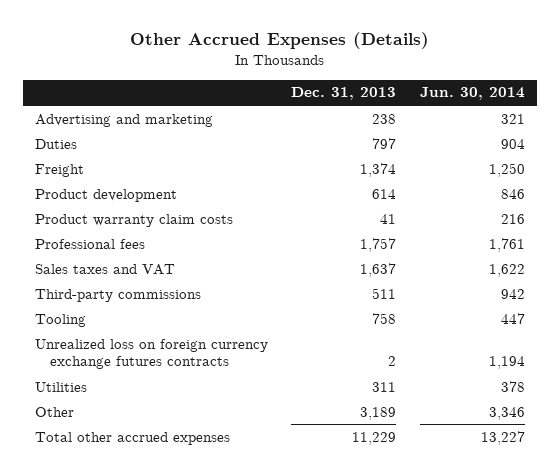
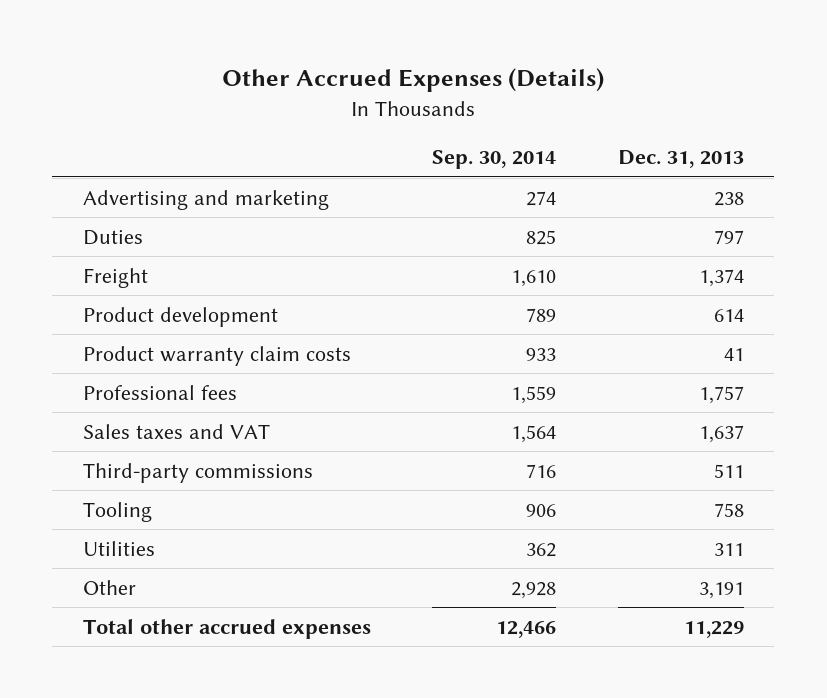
- | Dec. 31, 2013 | Jun. 30, 2014
+ | Sep. 30, 2014 | Dec. 31, 2013
- Unrealized loss on foreign currency exchange futures contracts | 2 | 1,194
- Other | 3,189 | 3,346
+ Other | 2,928 | 3,191

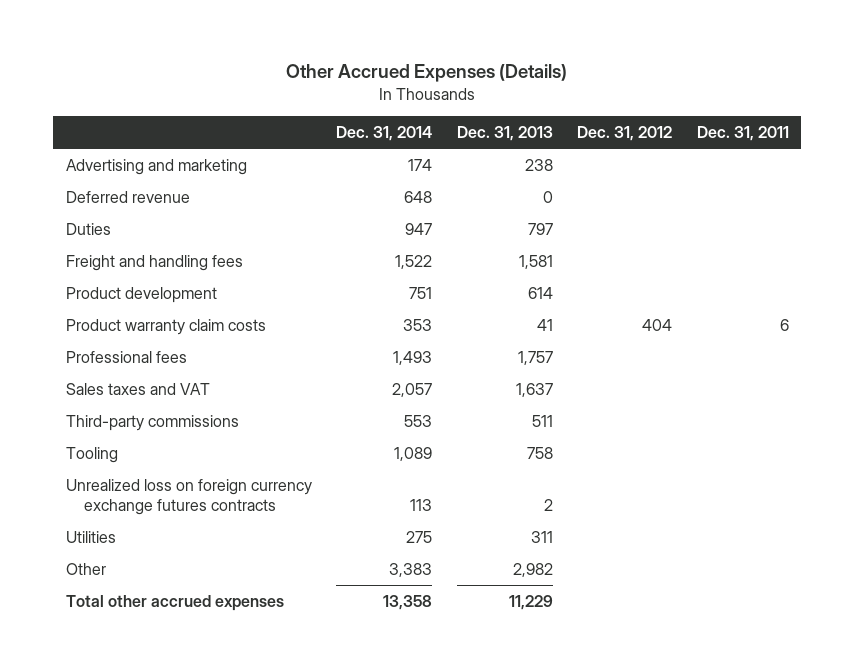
- | Sep. 30, 2014 | Dec. 31, 2013
+ | Dec. 31, 2014 | Dec. 31, 2013 | Dec. 31, 2012 | Dec. 31, 2011
+ Deferred revenue | 648 | 0 | |
- Freight | 1,610 | 1,374
+ Freight and handling fees | 1,522 | 1,581 | |
+ Unrealized loss on foreign currency exchange futures contracts | 113 | 2 | |
- Other | 2,928 | 3,191
+ Other | 3,383 | 2,982 | |

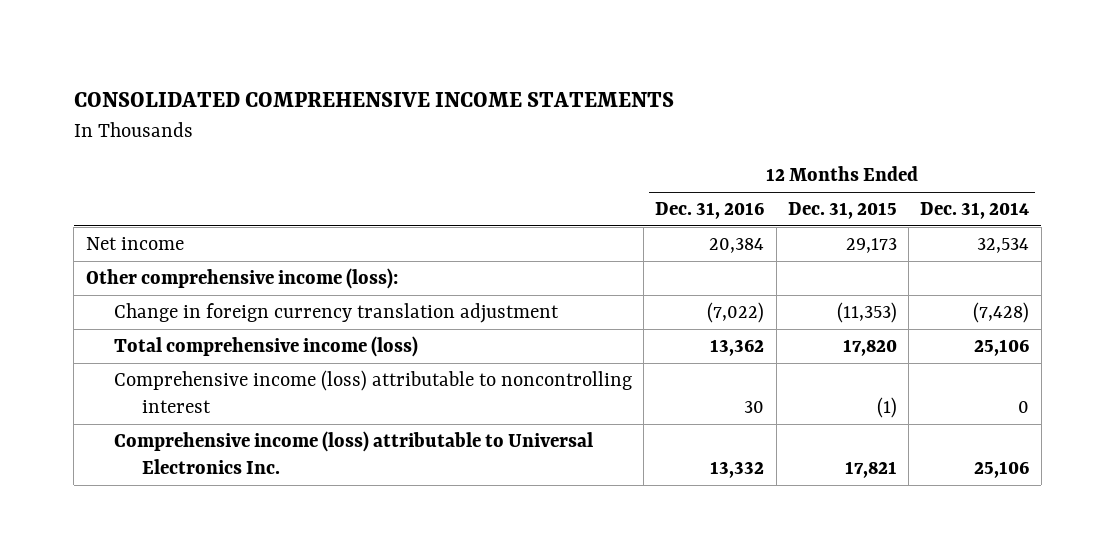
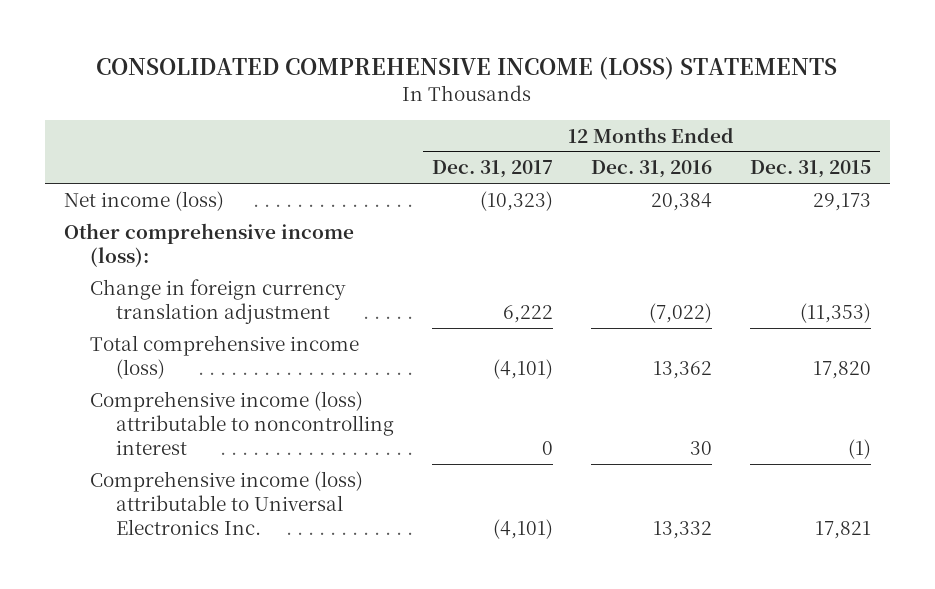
- CONSOLIDATED COMPREHENSIVE INCOME STATEMENTS
+ CONSOLIDATED COMPREHENSIVE INCOME (LOSS) STATEMENTS
- | 12 Months Ended Dec. 31, 2016 | 12 Months Ended Dec. 31, 2015 | 12 Months Ended Dec. 31, 2014
+ | 12 Months Ended Dec. 31, 2017 | 12 Months Ended Dec. 31, 2016 | 12 Months Ended Dec. 31, 2015
- Net income | 20,384 | 29,173 | 32,534
+ Net income (loss) | (10,323) | 20,384 | 29,173

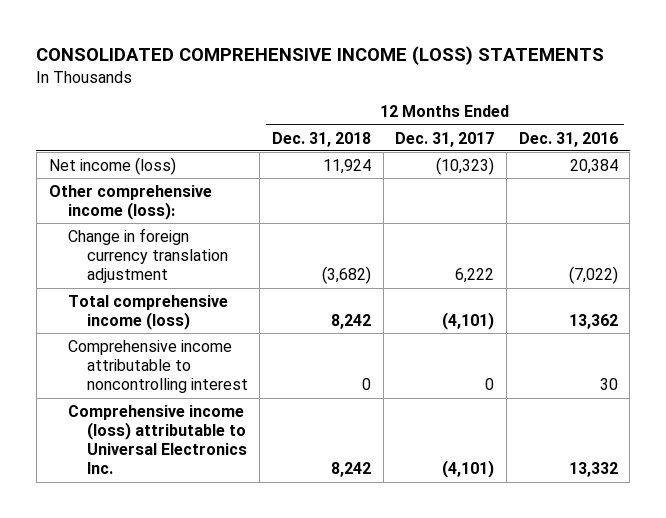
- | 12 Months Ended Dec. 31, 2017 | 12 Months Ended Dec. 31, 2016 | 12 Months Ended Dec. 31, 2015
+ | 12 Months Ended Dec. 31, 2018 | 12 Months Ended Dec. 31, 2017 | 12 Months Ended Dec. 31, 2016
- Comprehensive income (loss) attributable to noncontrolling interest | 0 | 30 | (1)
+ Comprehensive income attributable to noncontrolling interest | 0 | 0 | 30

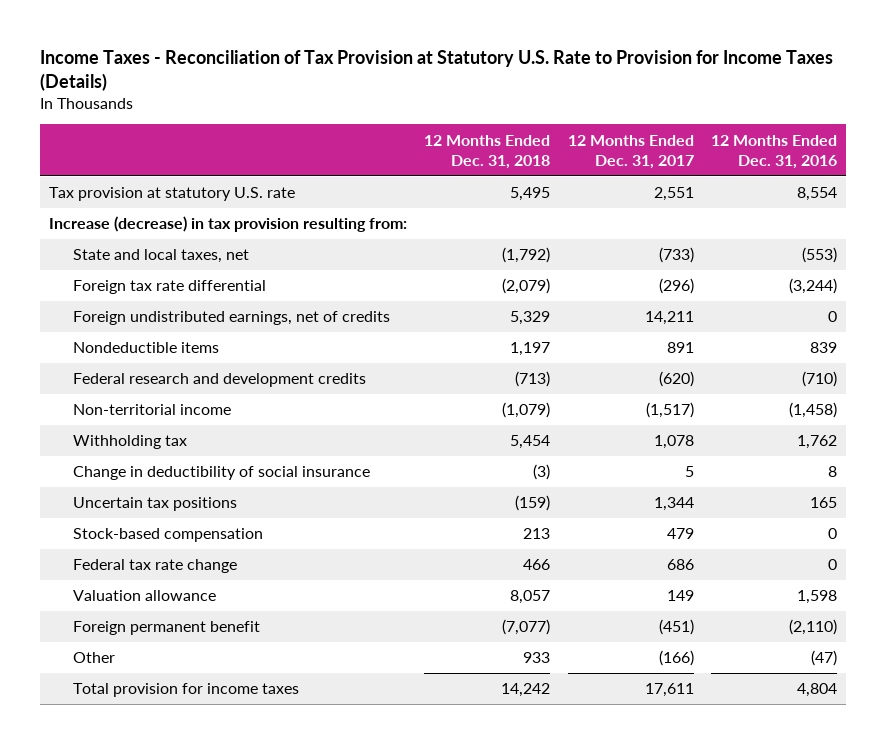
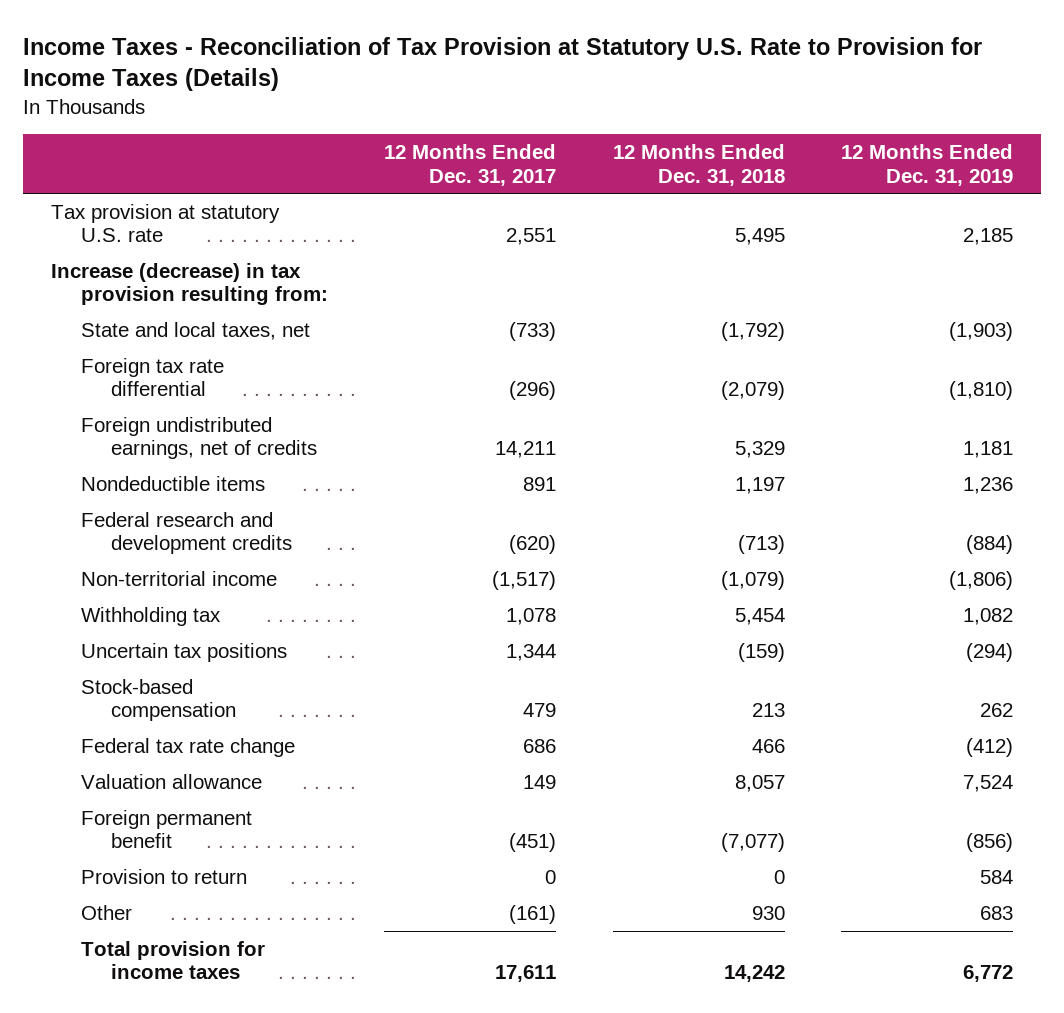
- | 12 Months Ended Dec. 31, 2018 | 12 Months Ended Dec. 31, 2017 | 12 Months Ended Dec. 31, 2016
+ | 12 Months Ended Dec. 31, 2017 | 12 Months Ended Dec. 31, 2018 | 12 Months Ended Dec. 31, 2019
- Change in deductibility of social insurance | (3) | 5 | 8
- Other | 933 | (166) | (47)
+ Provision to return | 0 | 0 | 584
+ Other | (161) | 930 | 683

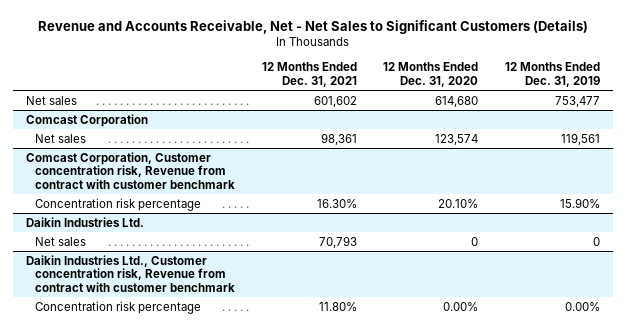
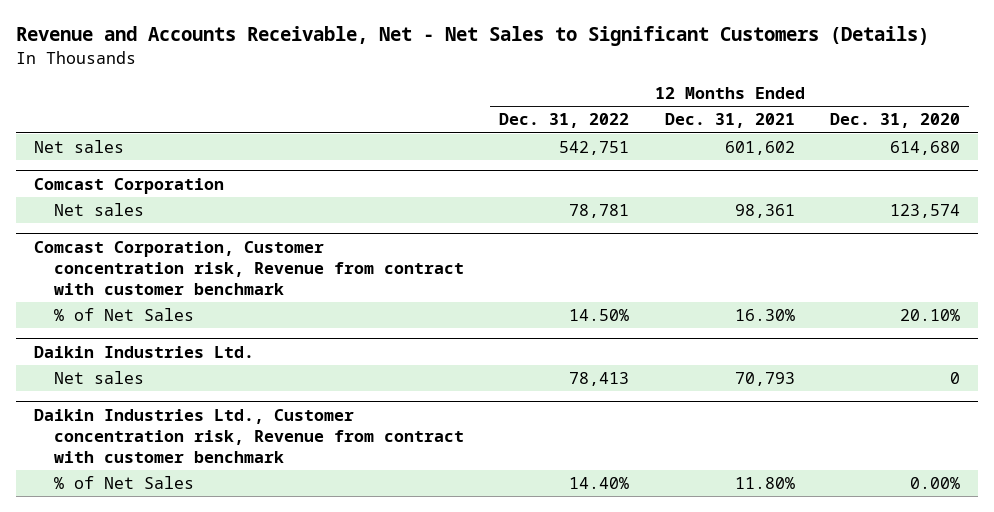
- | 12 Months Ended Dec. 31, 2021 | 12 Months Ended Dec. 31, 2020 | 12 Months Ended Dec. 31, 2019
+ | 12 Months Ended Dec. 31, 2022 | 12 Months Ended Dec. 31, 2021 | 12 Months Ended Dec. 31, 2020
@ Comcast Corporation, Customer concentration risk, Revenue from contract with customer benchmark
- Concentration risk percentage | 16.30% | 20.10% | 15.90%
+ % of Net Sales | 14.50% | 16.30% | 20.10%
@ Daikin Industries Ltd., Customer concentration risk, Revenue from contract with customer benchmark
- Concentration risk percentage | 11.80% | 0.00% | 0.00%
+ % of Net Sales | 14.40% | 11.80% | 0.00%

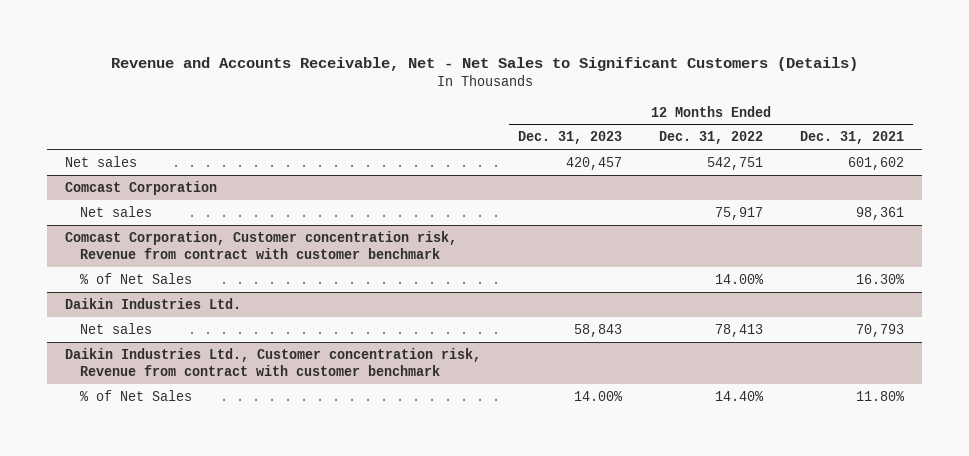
- | 12 Months Ended Dec. 31, 2022 | 12 Months Ended Dec. 31, 2021 | 12 Months Ended Dec. 31, 2020
+ | 12 Months Ended Dec. 31, 2023 | 12 Months Ended Dec. 31, 2022 | 12 Months Ended Dec. 31, 2021
@ Comcast Corporation
- Net sales | 78,781 | 98,361 | 123,574
+ Net sales | | 75,917 | 98,361
@ Comcast Corporation, Customer concentration risk, Revenue from contract with customer benchmark
- % of Net Sales | 14.50% | 16.30% | 20.10%
+ % of Net Sales | | 14.00% | 16.30%

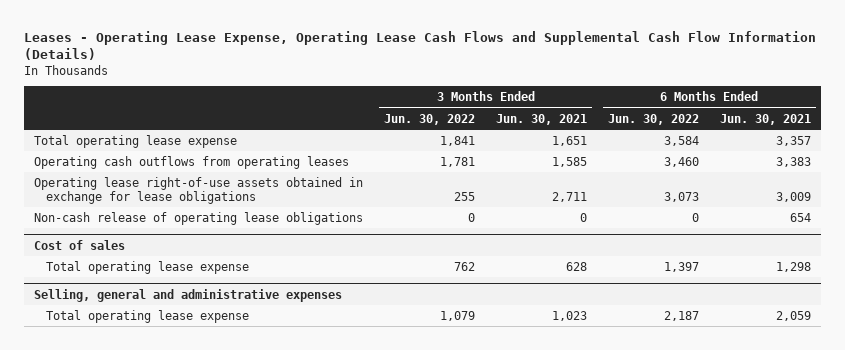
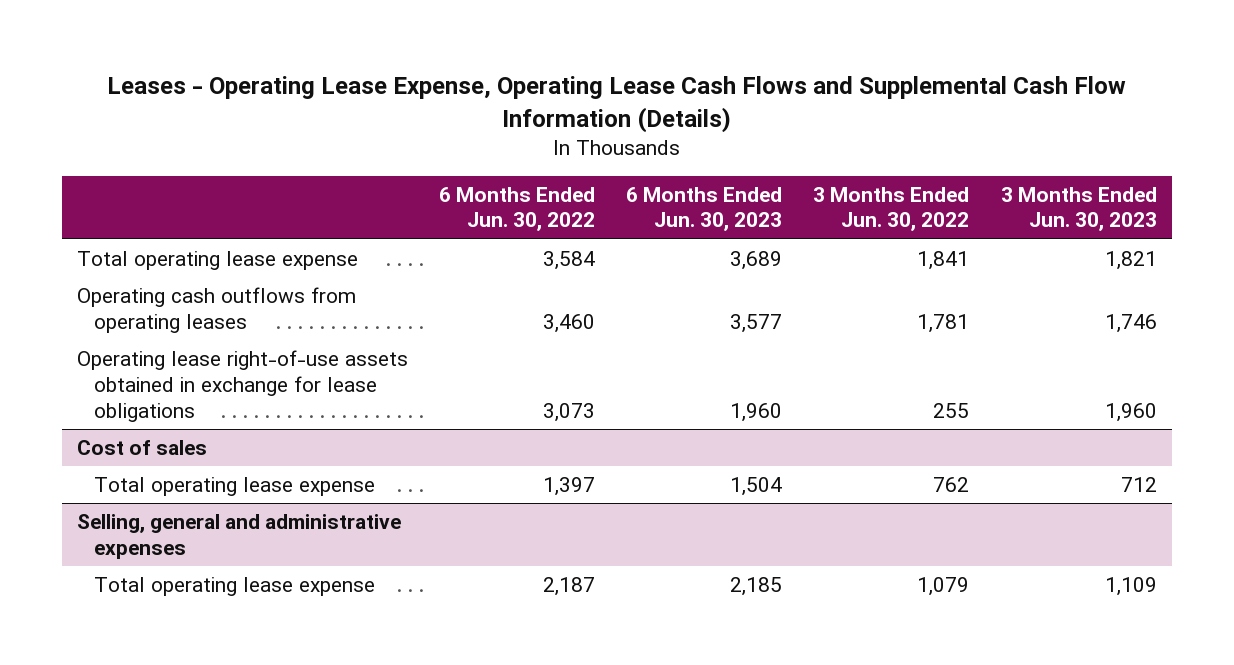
- | 3 Months Ended Jun. 30, 2022 | 3 Months Ended Jun. 30, 2021 | 6 Months Ended Jun. 30, 2022 | 6 Months Ended Jun. 30, 2021
+ | 6 Months Ended Jun. 30, 2022 | 6 Months Ended Jun. 30, 2023 | 3 Months Ended Jun. 30, 2022 | 3 Months Ended Jun. 30, 2023
- Non-cash release of operating lease obligations | 0 | 0 | 0 | 654

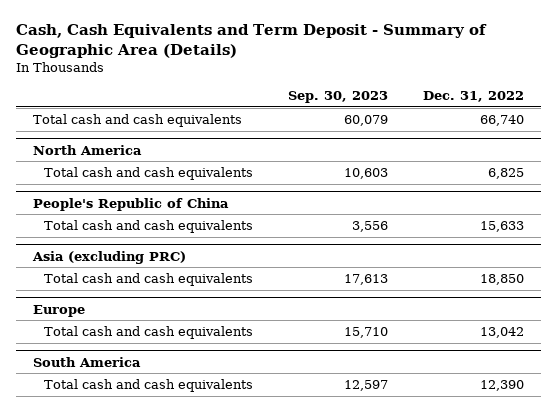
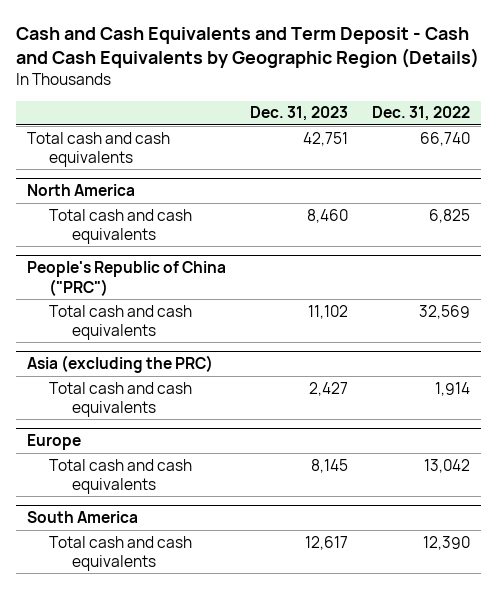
- Cash, Cash Equivalents and Term Deposit - Summary of Geographic Area (Details)
+ Cash and Cash Equivalents and Term Deposit - Cash and Cash Equivalents by Geographic Region (Details)
- | Sep. 30, 2023 | Dec. 31, 2022
+ | Dec. 31, 2023 | Dec. 31, 2022
- People's Republic of China
- Total cash and cash equivalents | 3,556 | 15,633
- Asia (excluding PRC)
- Total cash and cash equivalents | 17,613 | 18,850
+ People's Republic of China ("PRC")
+ Total cash and cash equivalents | 11,102 | 32,569
+ Asia (excluding the PRC)
+ Total cash and cash equivalents | 2,427 | 1,914

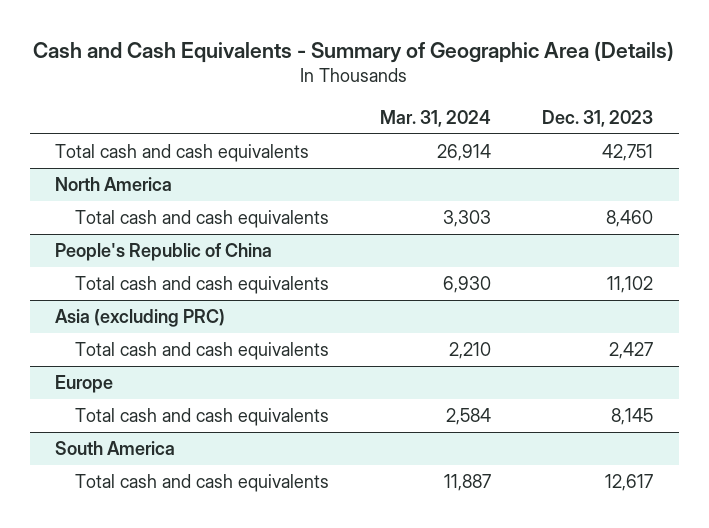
- Cash and Cash Equivalents and Term Deposit - Cash and Cash Equivalents by Geographic Region (Details)
+ Cash and Cash Equivalents - Summary of Geographic Area (Details)
- | Dec. 31, 2023 | Dec. 31, 2022
+ | Mar. 31, 2024 | Dec. 31, 2023
- People's Republic of China ("PRC")
+ People's Republic of China
- Asia (excluding the PRC)
+ Asia (excluding PRC)

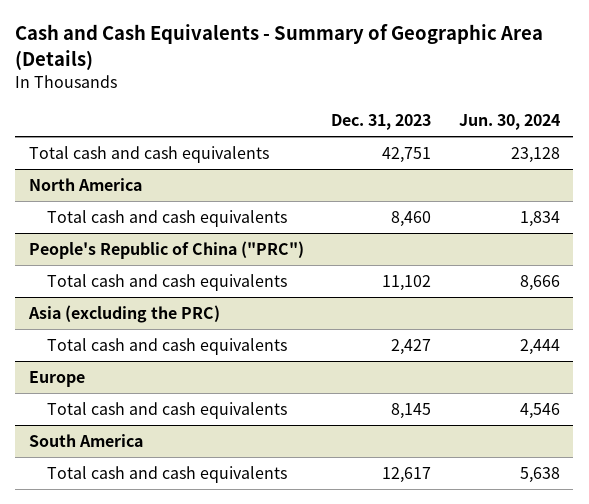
- | Mar. 31, 2024 | Dec. 31, 2023
+ | Dec. 31, 2023 | Jun. 30, 2024
- People's Republic of China
+ People's Republic of China ("PRC")
- Asia (excluding PRC)
+ Asia (excluding the PRC)

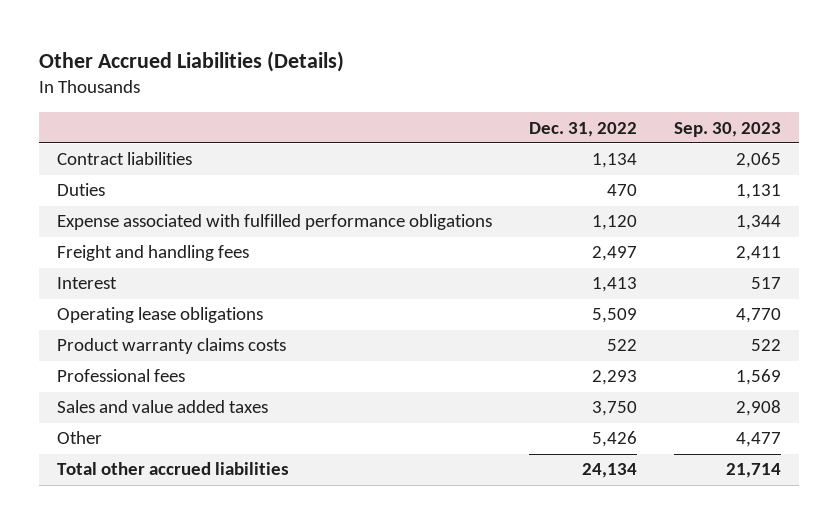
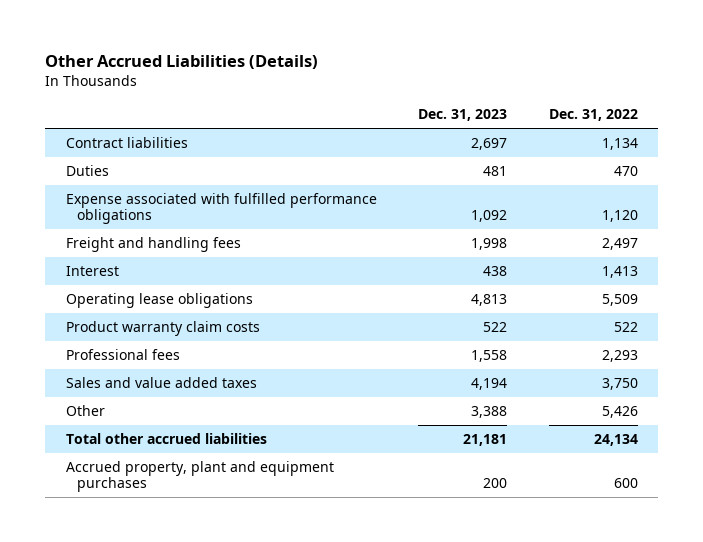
- | Dec. 31, 2022 | Sep. 30, 2023
+ | Dec. 31, 2023 | Dec. 31, 2022
- Product warranty claims costs | 522 | 522
+ Product warranty claim costs | 522 | 522
+ Accrued property, plant and equipment purchases | 200 | 600

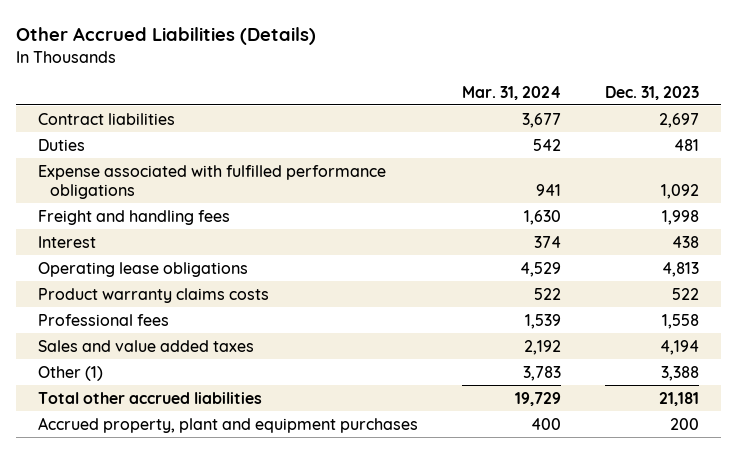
- | Dec. 31, 2023 | Dec. 31, 2022
+ | Mar. 31, 2024 | Dec. 31, 2023
- Product warranty claim costs | 522 | 522
+ Product warranty claims costs | 522 | 522
- Other | 3,388 | 5,426
+ Other (1) | 3,783 | 3,388

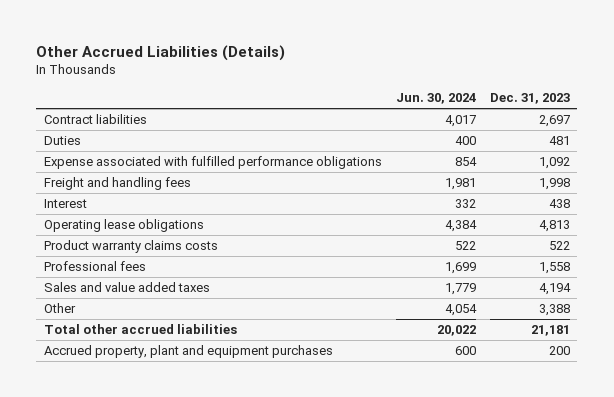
- | Mar. 31, 2024 | Dec. 31, 2023
+ | Jun. 30, 2024 | Dec. 31, 2023
- Other (1) | 3,783 | 3,388
+ Other | 4,054 | 3,388

